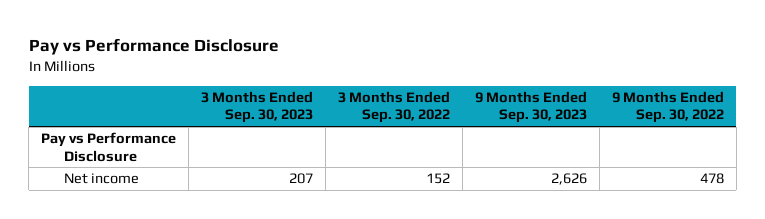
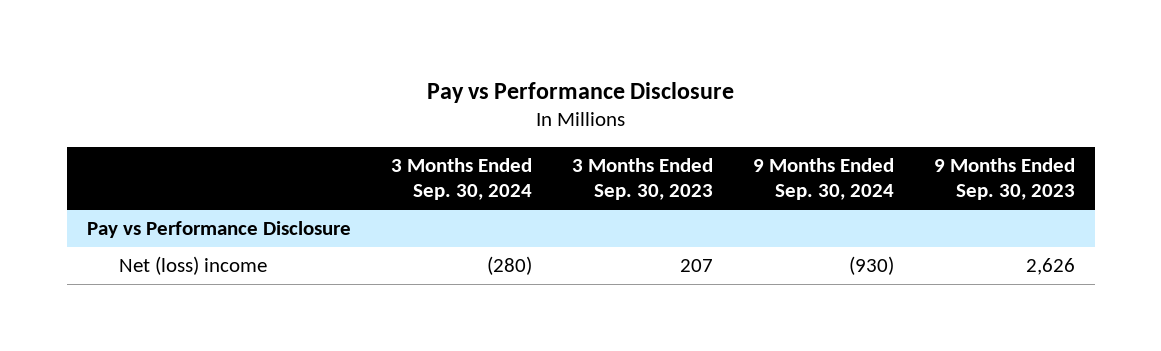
- | 3 Months Ended Sep. 30, 2023 | 3 Months Ended Sep. 30, 2022 | 9 Months Ended Sep. 30, 2023 | 9 Months Ended Sep. 30, 2022
+ | 3 Months Ended Sep. 30, 2024 | 3 Months Ended Sep. 30, 2023 | 9 Months Ended Sep. 30, 2024 | 9 Months Ended Sep. 30, 2023
- Net income | 207 | 152 | 2,626 | 478
+ Net (loss) income | (280) | 207 | (930) | 2,626

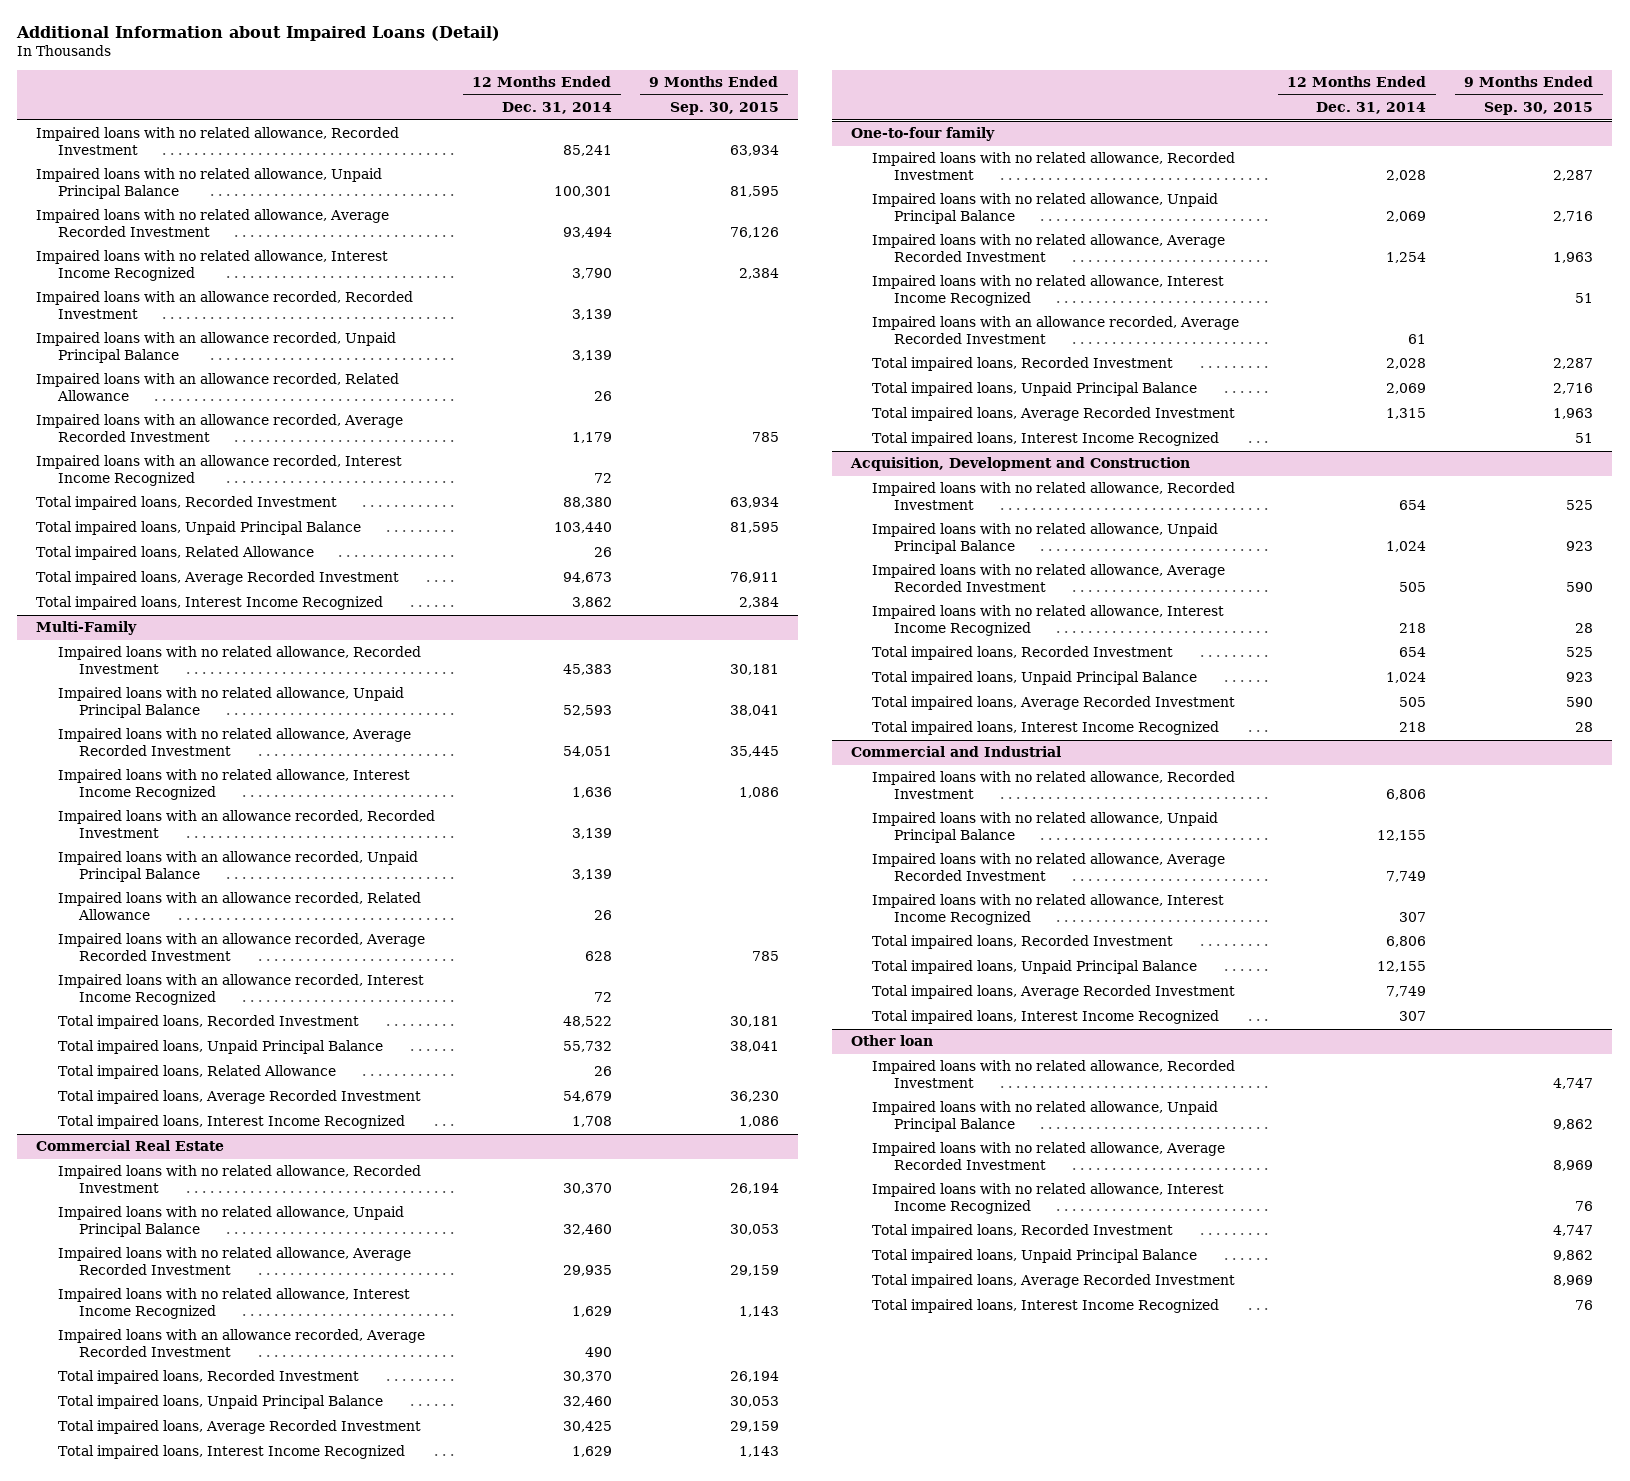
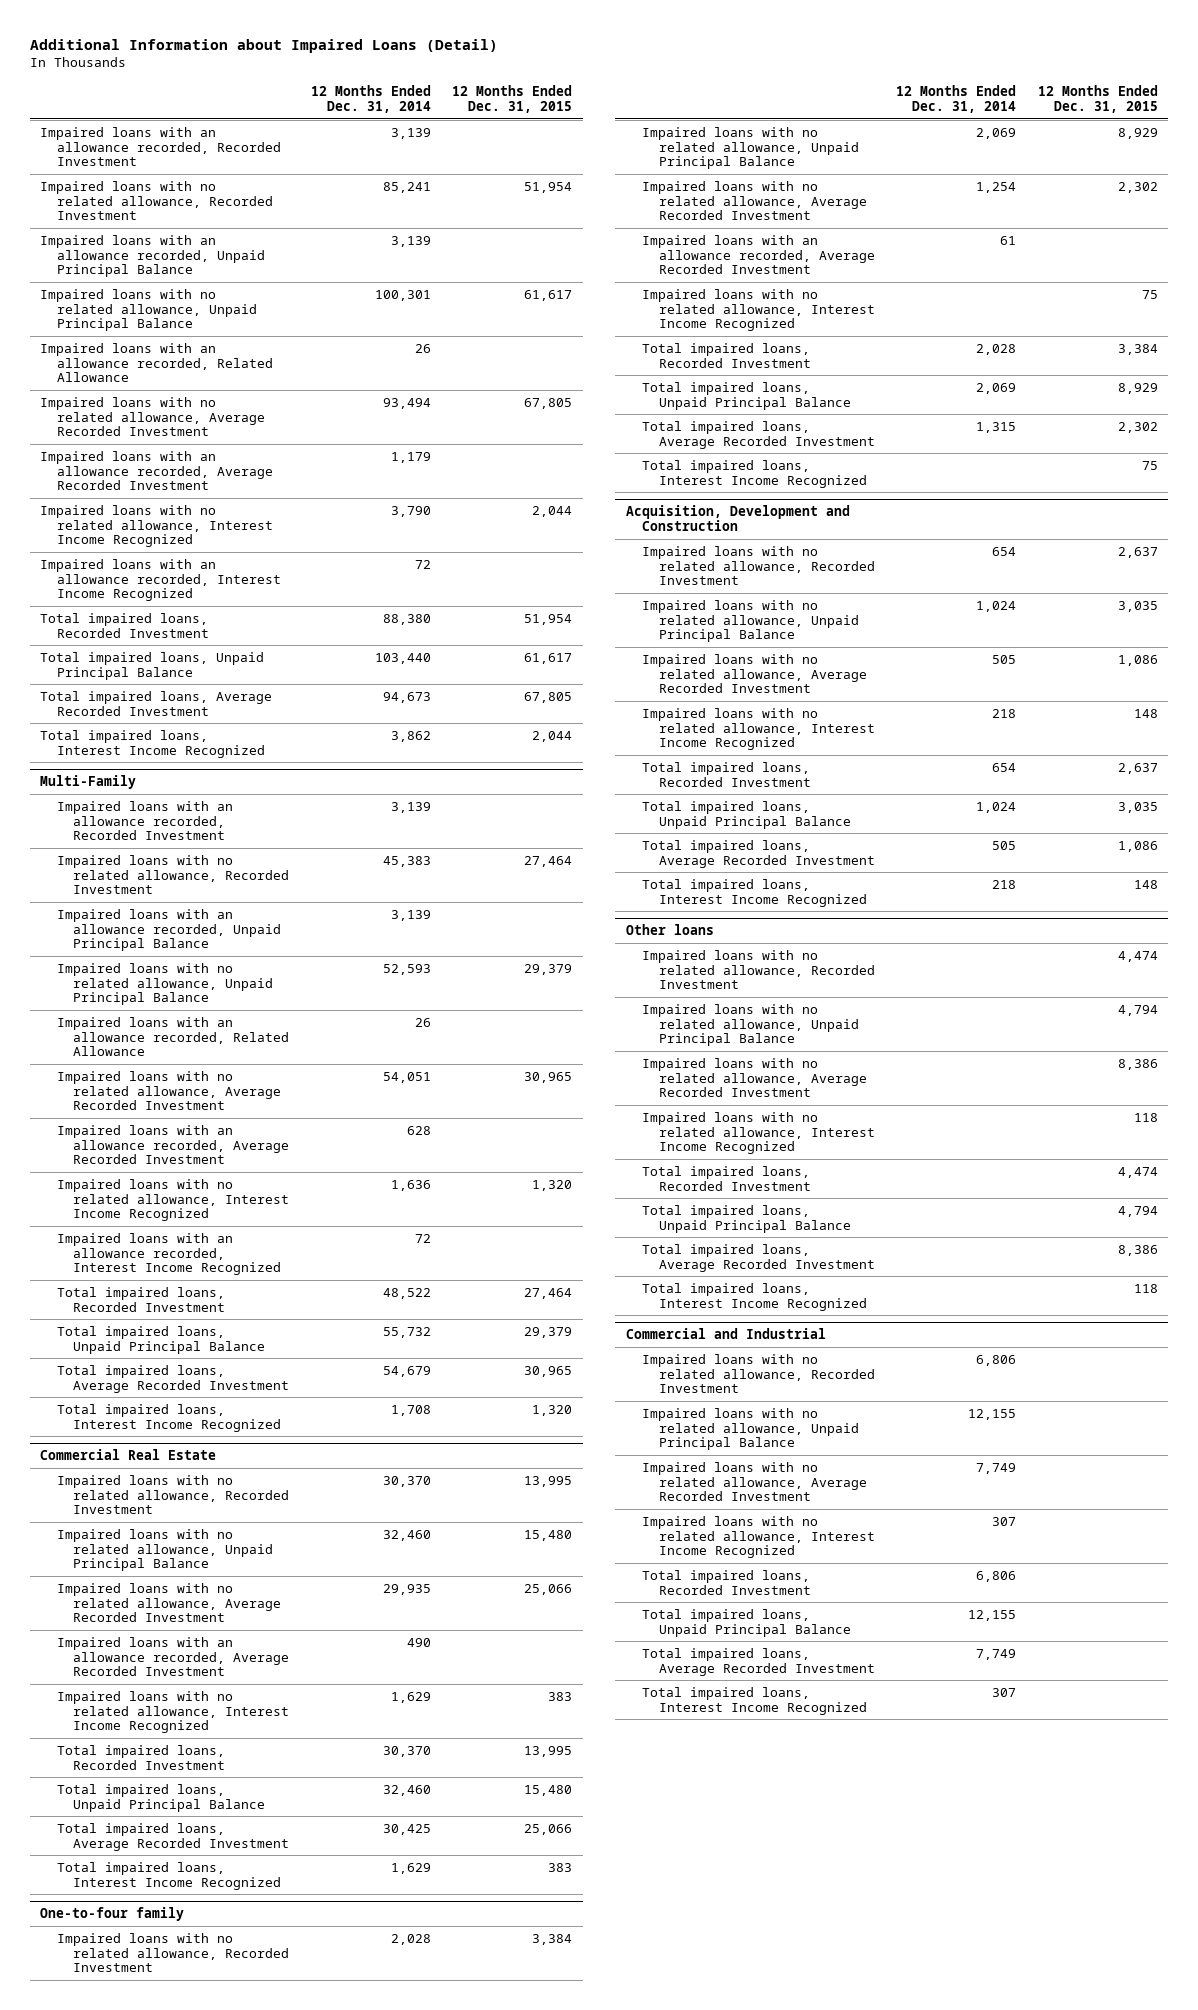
- | 12 Months Ended Dec. 31, 2014 | 9 Months Ended Sep. 30, 2015
+ | 12 Months Ended Dec. 31, 2014 | 12 Months Ended Dec. 31, 2015
moved down: Impaired loans with no related allowance, Recorded Investment | 85,241 | 51,954
moved down: Impaired loans with no related allowance, Unpaid Principal Balance | 100,301 | 61,617
moved down: Impaired loans with no related allowance, Average Recorded Investment | 93,494 | 67,805
moved down: Impaired loans with no related allowance, Interest Income Recognized | 3,790 | 2,044
- Total impaired loans, Related Allowance | 26 |
@ Multi-Family
moved down: Impaired loans with no related allowance, Recorded Investment | 45,383 | 27,464
moved down: Impaired loans with no related allowance, Unpaid Principal Balance | 52,593 | 29,379
moved down: Impaired loans with no related allowance, Average Recorded Investment | 54,051 | 30,965
moved down: Impaired loans with no related allowance, Interest Income Recognized | 1,636 | 1,320
- Total impaired loans, Related Allowance | 26 |
@ Commercial Real Estate
moved down: Impaired loans with no related allowance, Interest Income Recognized | 1,629 | 383
@ One-to-four family
moved down: Impaired loans with no related allowance, Interest Income Recognized | | 75
+ Other loans
+ Impaired loans with no related allowance, Recorded Investment | | 4,474
+ Impaired loans with no related allowance, Unpaid Principal Balance | | 4,794
+ Impaired loans with no related allowance, Average Recorded Investment | | 8,386
+ Impaired loans with no related allowance, Interest Income Recognized | | 118
+ Total impaired loans, Recorded Investment | | 4,474
+ Total impaired loans, Unpaid Principal Balance | | 4,794
+ Total impaired loans, Average Recorded Investment | | 8,386
+ Total impaired loans, Interest Income Recognized | | 118
- Other loan
- Impaired loans with no related allowance, Recorded Investment | | 4,747
- Impaired loans with no related allowance, Unpaid Principal Balance | | 9,862
- Impaired loans with no related allowance, Average Recorded Investment | | 8,969
- Impaired loans with no related allowance, Interest Income Recognized | | 76
- Total impaired loans, Recorded Investment | | 4,747
- Total impaired loans, Unpaid Principal Balance | | 9,862
- Total impaired loans, Average Recorded Investment | | 8,969
- Total impaired loans, Interest Income Recognized | | 76

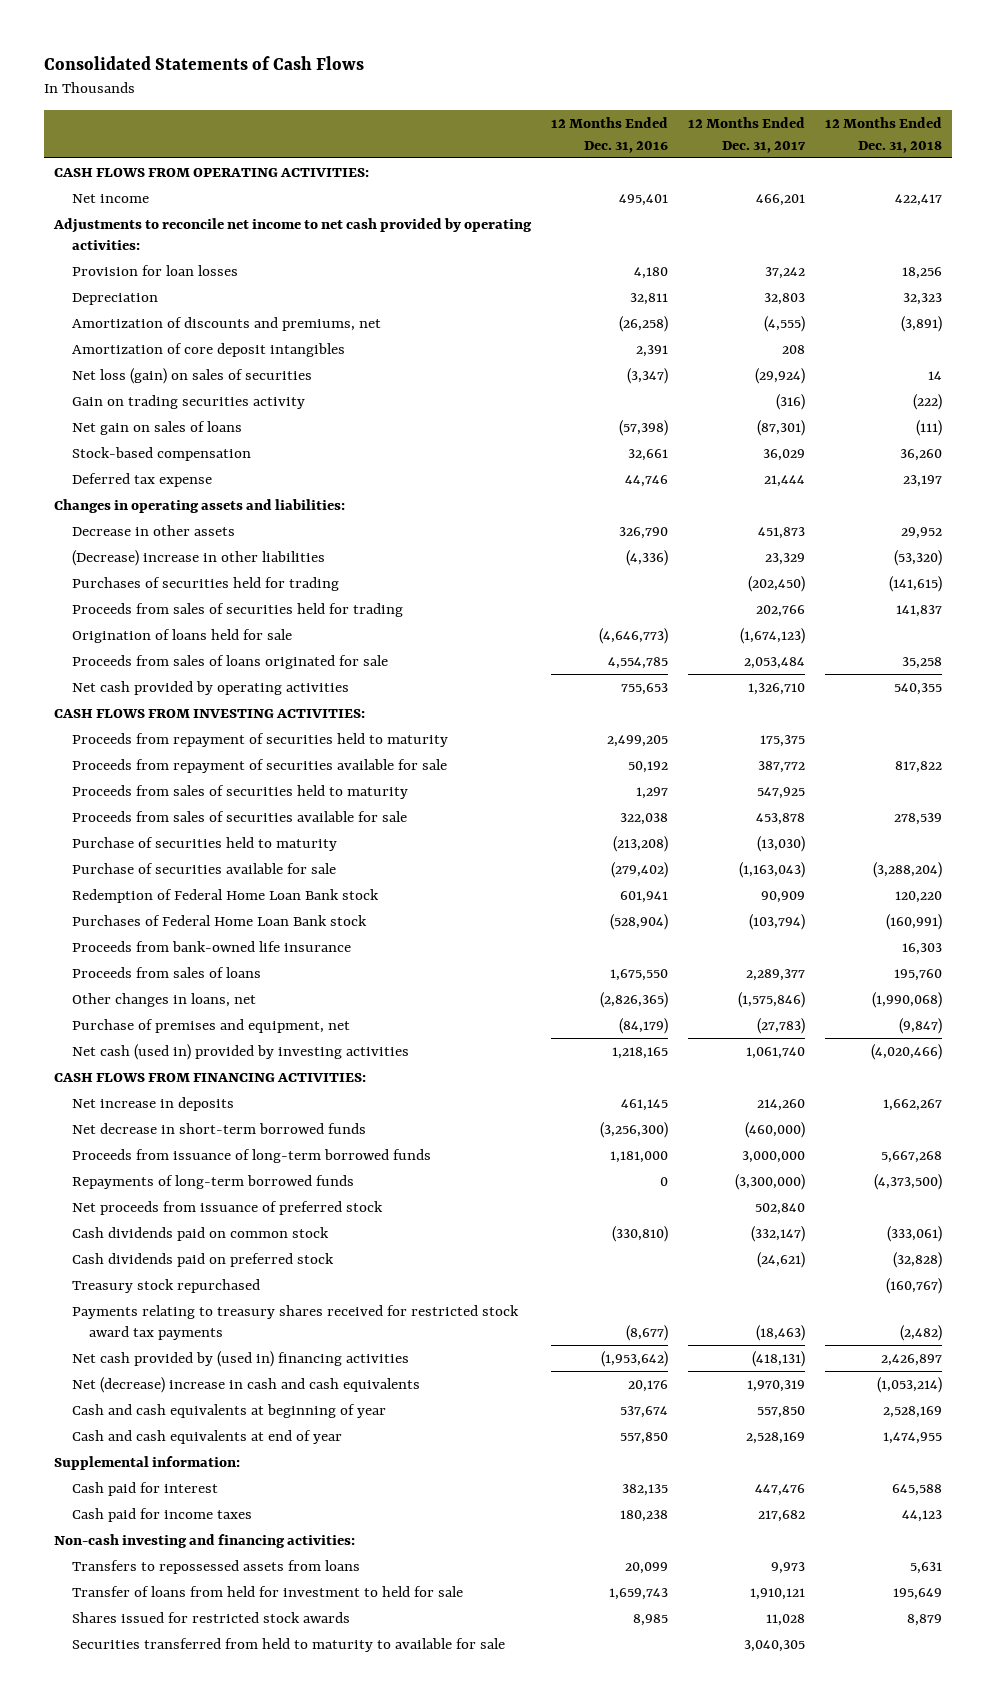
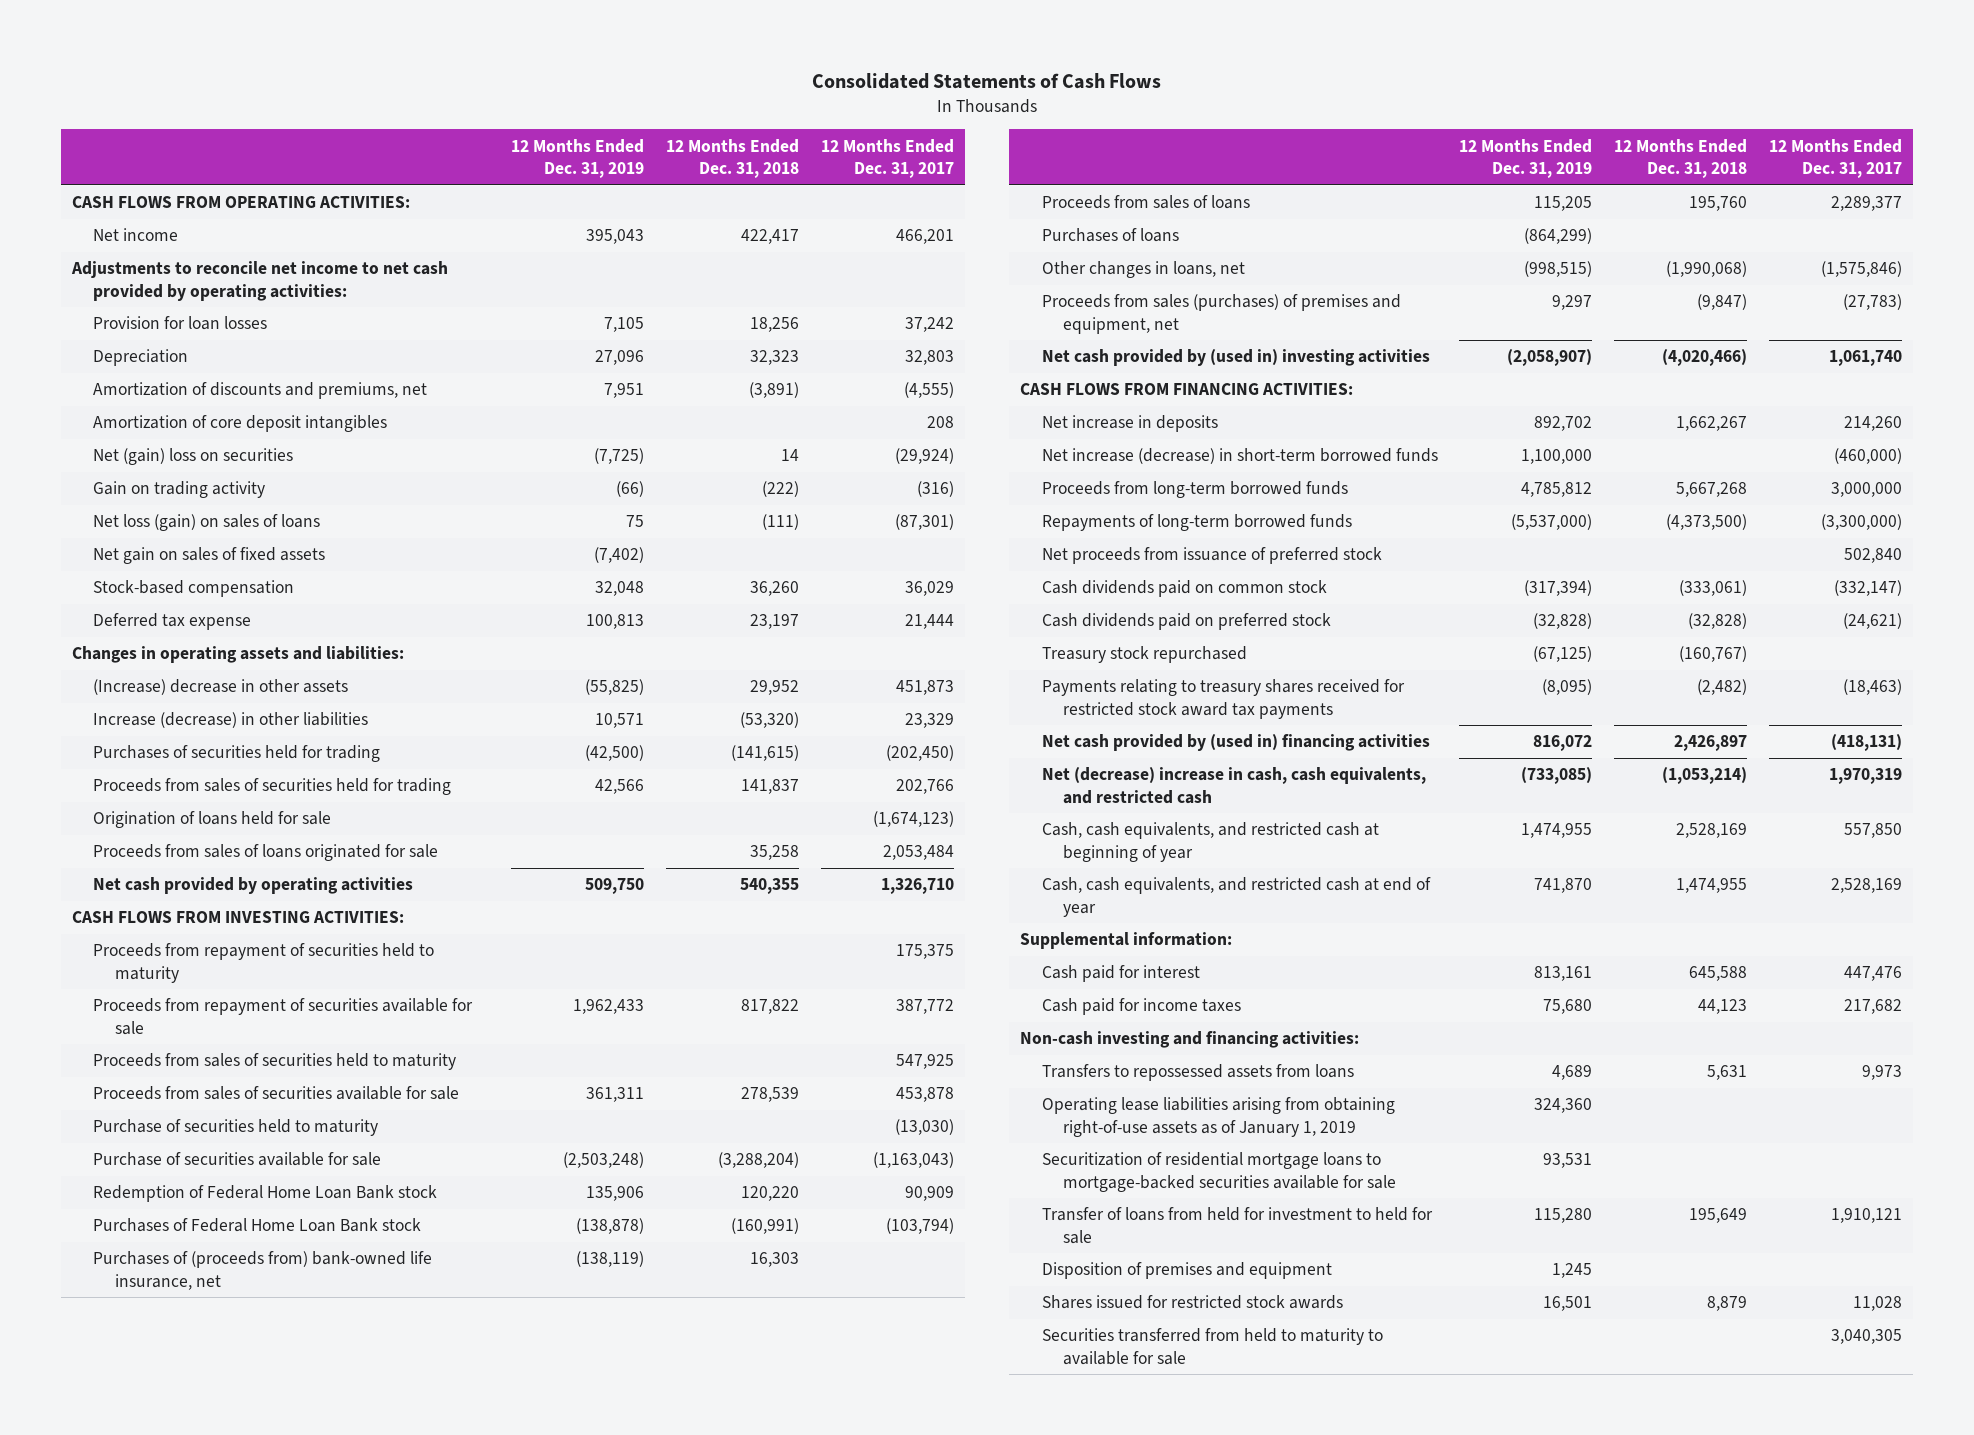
- | 12 Months Ended Dec. 31, 2016 | 12 Months Ended Dec. 31, 2017 | 12 Months Ended Dec. 31, 2018
+ | 12 Months Ended Dec. 31, 2019 | 12 Months Ended Dec. 31, 2018 | 12 Months Ended Dec. 31, 2017
- Net loss (gain) on sales of securities | (3,347) | (29,924) | 14
- Gain on trading securities activity | | (316) | (222)
- Net gain on sales of loans | (57,398) | (87,301) | (111)
+ Net (gain) loss on securities | (7,725) | 14 | (29,924)
+ Gain on trading activity | (66) | (222) | (316)
+ Net loss (gain) on sales of loans | 75 | (111) | (87,301)
+ Net gain on sales of fixed assets | (7,402) | |
- Decrease in other assets | 326,790 | 451,873 | 29,952
- (Decrease) increase in other liabilities | (4,336) | 23,329 | (53,320)
+ (Increase) decrease in other assets | (55,825) | 29,952 | 451,873
+ Increase (decrease) in other liabilities | 10,571 | (53,320) | 23,329
- Proceeds from bank-owned life insurance | | | 16,303
+ Purchases of (proceeds from) bank-owned life insurance, net | (138,119) | 16,303 |
+ Purchases of loans | (864,299) | |
- Purchase of premises and equipment, net | (84,179) | (27,783) | (9,847)
- Net cash (used in) provided by investing activities | 1,218,165 | 1,061,740 | (4,020,466)
+ Proceeds from sales (purchases) of premises and equipment, net | 9,297 | (9,847) | (27,783)
+ Net cash provided by (used in) investing activities | (2,058,907) | (4,020,466) | 1,061,740
- Net decrease in short-term borrowed funds | (3,256,300) | (460,000) |
- Proceeds from issuance of long-term borrowed funds | 1,181,000 | 3,000,000 | 5,667,268
+ Net increase (decrease) in short-term borrowed funds | 1,100,000 | | (460,000)
+ Proceeds from long-term borrowed funds | 4,785,812 | 5,667,268 | 3,000,000
- Net (decrease) increase in cash and cash equivalents | 20,176 | 1,970,319 | (1,053,214)
- Cash and cash equivalents at beginning of year | 537,674 | 557,850 | 2,528,169
- Cash and cash equivalents at end of year | 557,850 | 2,528,169 | 1,474,955
+ Net (decrease) increase in cash, cash equivalents, and restricted cash | (733,085) | (1,053,214) | 1,970,319
+ Cash, cash equivalents, and restricted cash at beginning of year | 1,474,955 | 2,528,169 | 557,850
+ Cash, cash equivalents, and restricted cash at end of year | 741,870 | 1,474,955 | 2,528,169
+ Operating lease liabilities arising from obtaining right-of-use assets as of January 1, 2019 | 324,360 | |
+ Securitization of residential mortgage loans to mortgage-backed securities available for sale | 93,531 | |
+ Disposition of premises and equipment | 1,245 | |

